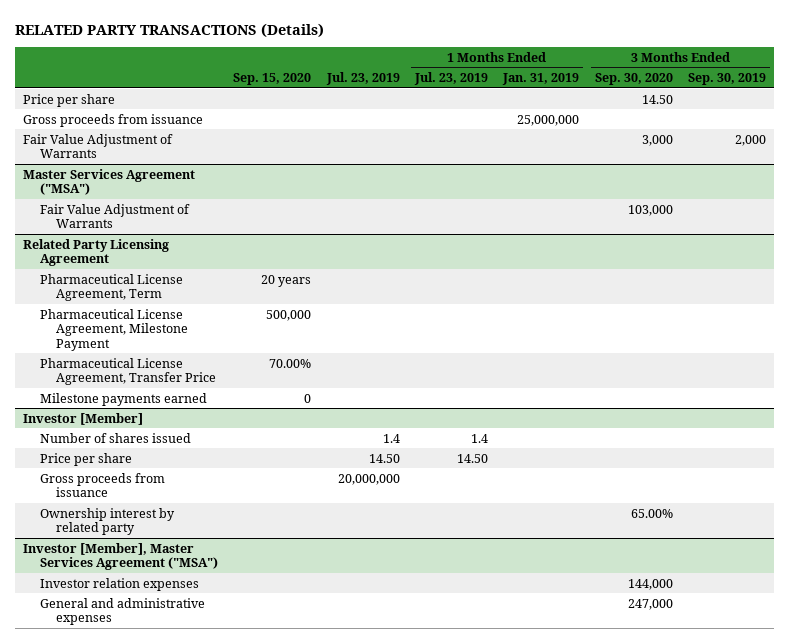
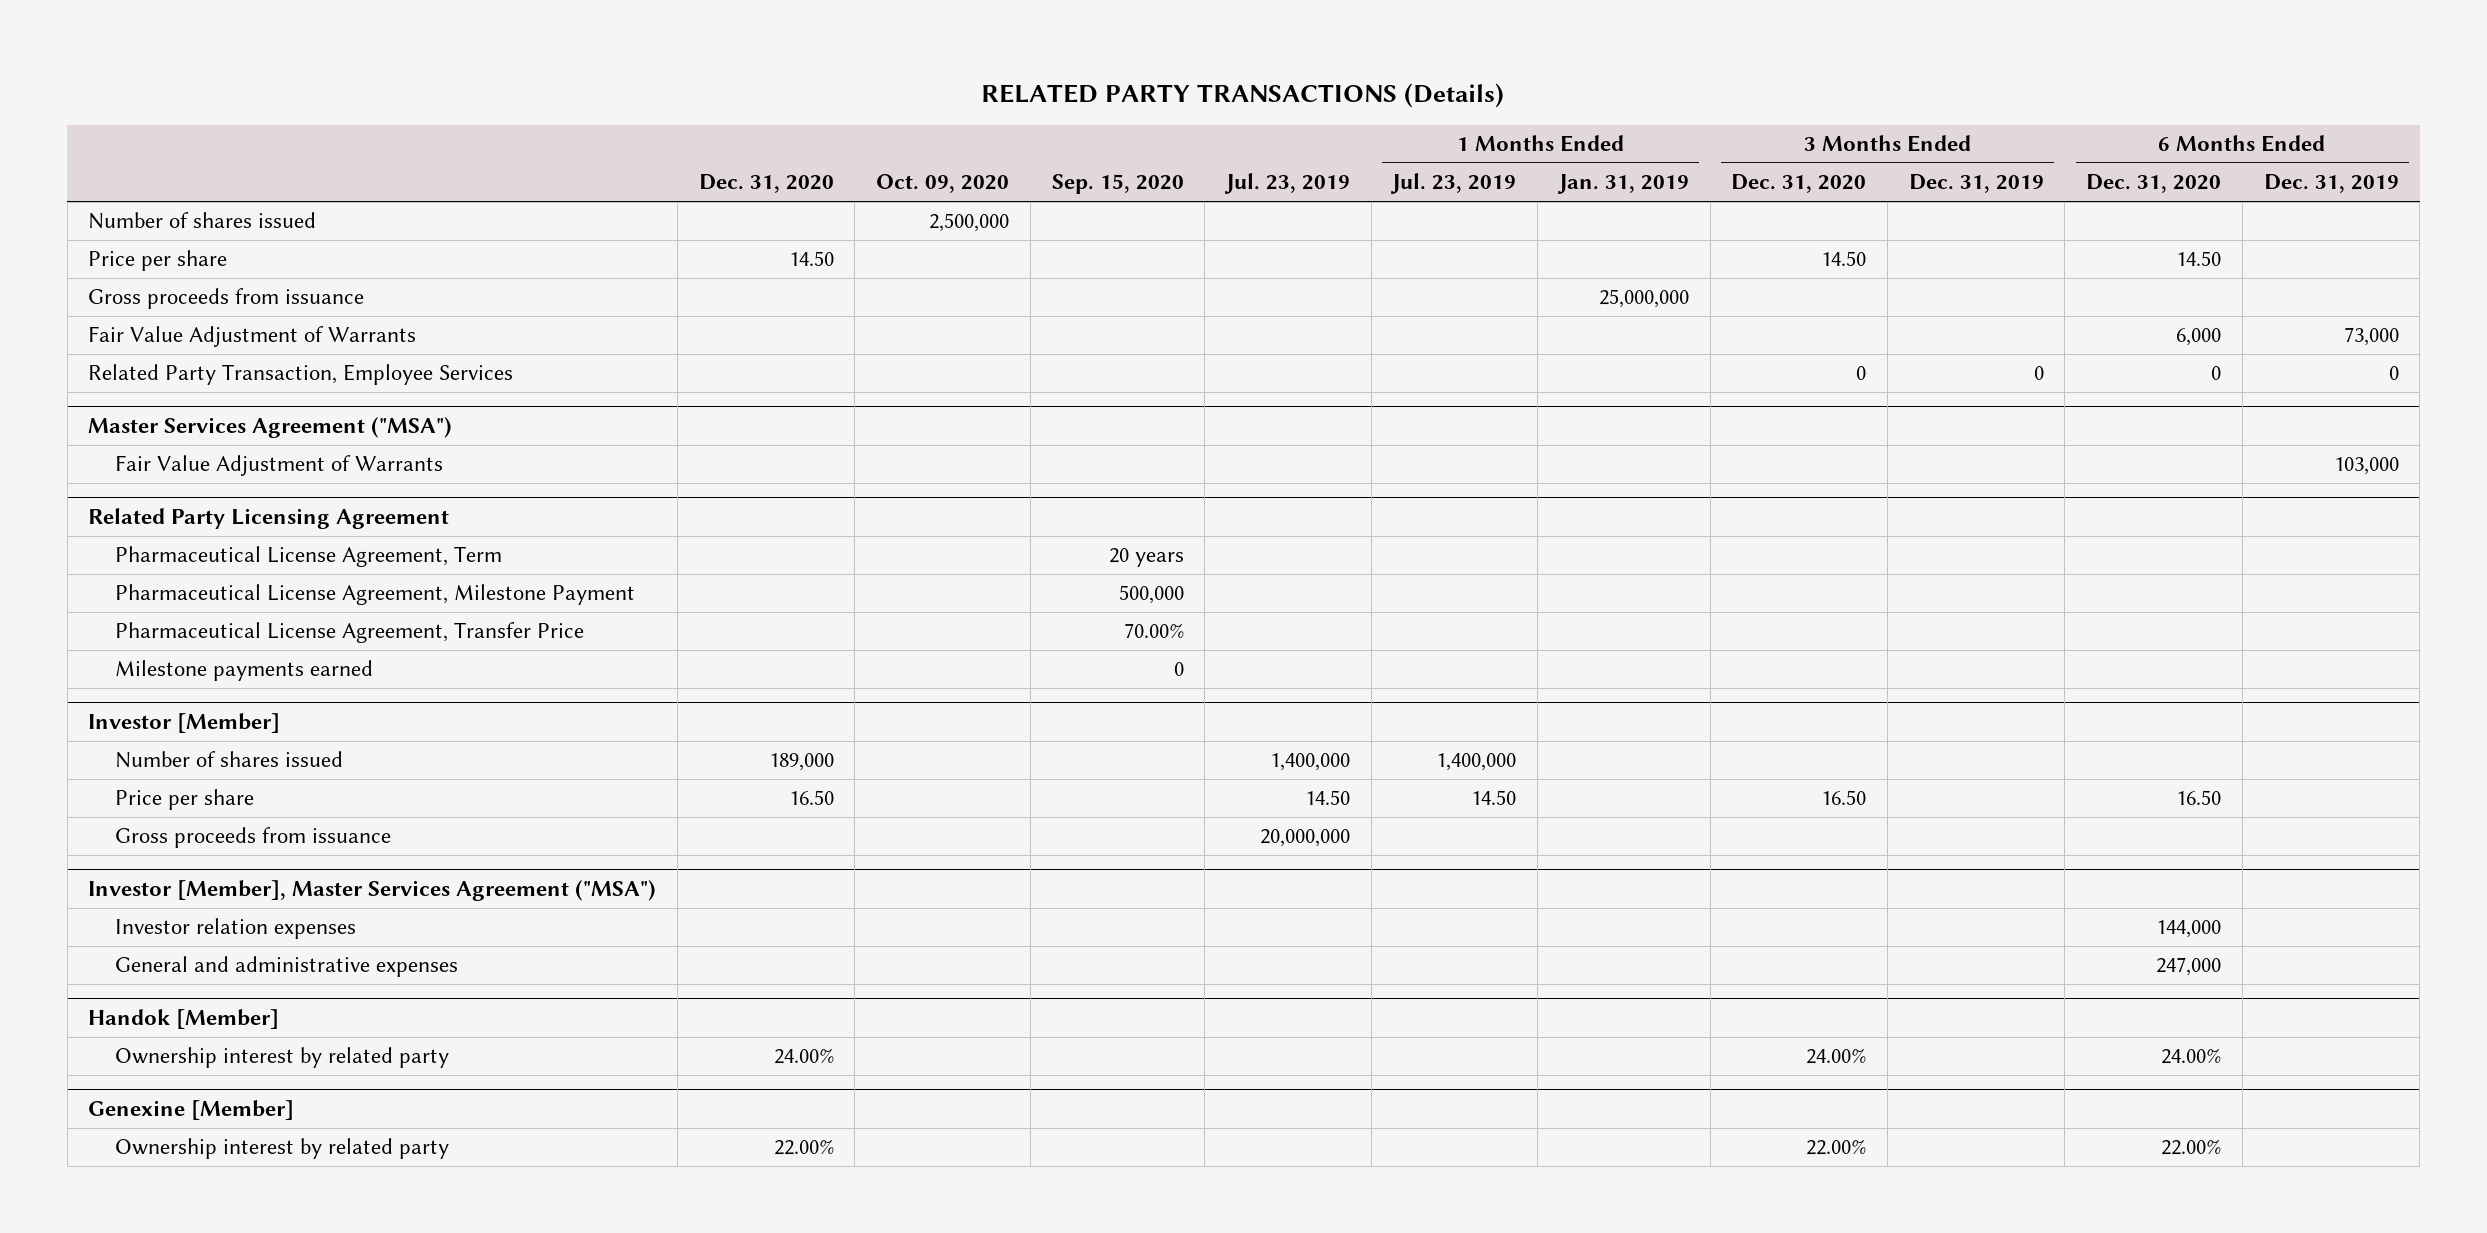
- | Sep. 15, 2020 | Jul. 23, 2019 | 1 Months Ended Jul. 23, 2019 | 1 Months Ended Jan. 31, 2019 | 3 Months Ended Sep. 30, 2020 | 3 Months Ended Sep. 30, 2019
+ | Dec. 31, 2020 | Oct. 09, 2020 | Sep. 15, 2020 | Jul. 23, 2019 | 1 Months Ended Jul. 23, 2019 | 1 Months Ended Jan. 31, 2019 | 3 Months Ended Dec. 31, 2020 | 3 Months Ended Dec. 31, 2019 | 6 Months Ended Dec. 31, 2020 | 6 Months Ended Dec. 31, 2019
+ Number of shares issued | | 2,500,000 | | | | | | | |
+ Related Party Transaction, Employee Services | | | | | | | 0 | 0 | 0 | 0
@ Investor [Member]
- Number of shares issued | | 1.4 | 1.4 | | |
+ Number of shares issued | 189,000 | | | 1,400,000 | 1,400,000 | | | | |
- Ownership interest by related party | | | | | 65.00% |
+ Handok [Member]
+ Ownership interest by related party | 24.00% | | | | | | 24.00% | | 24.00% |
+ Genexine [Member]
+ Ownership interest by related party | 22.00% | | | | | | 22.00% | | 22.00% |

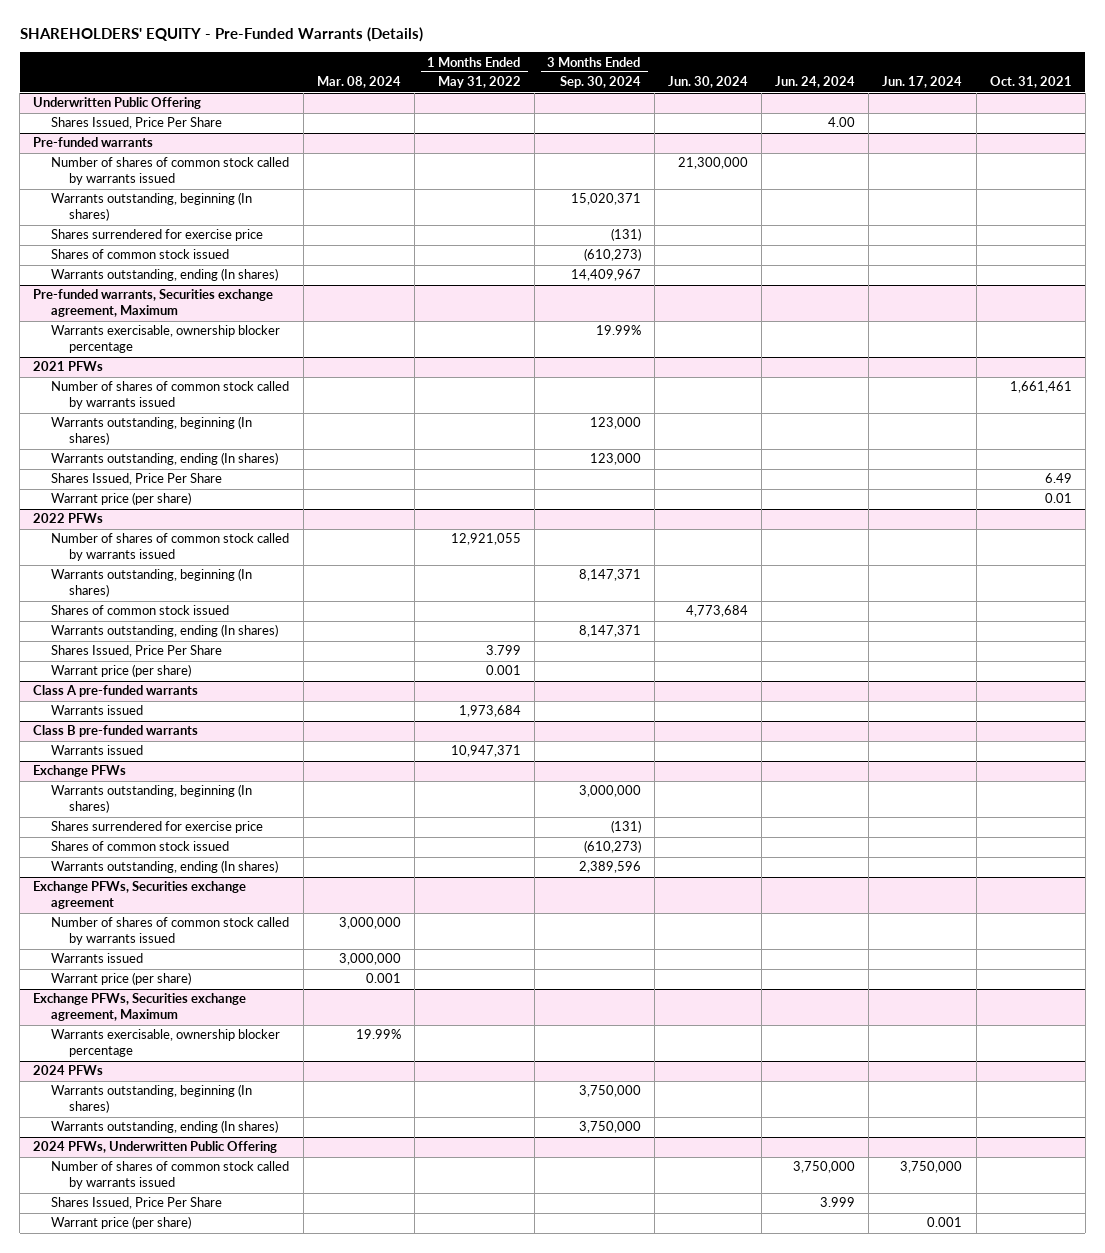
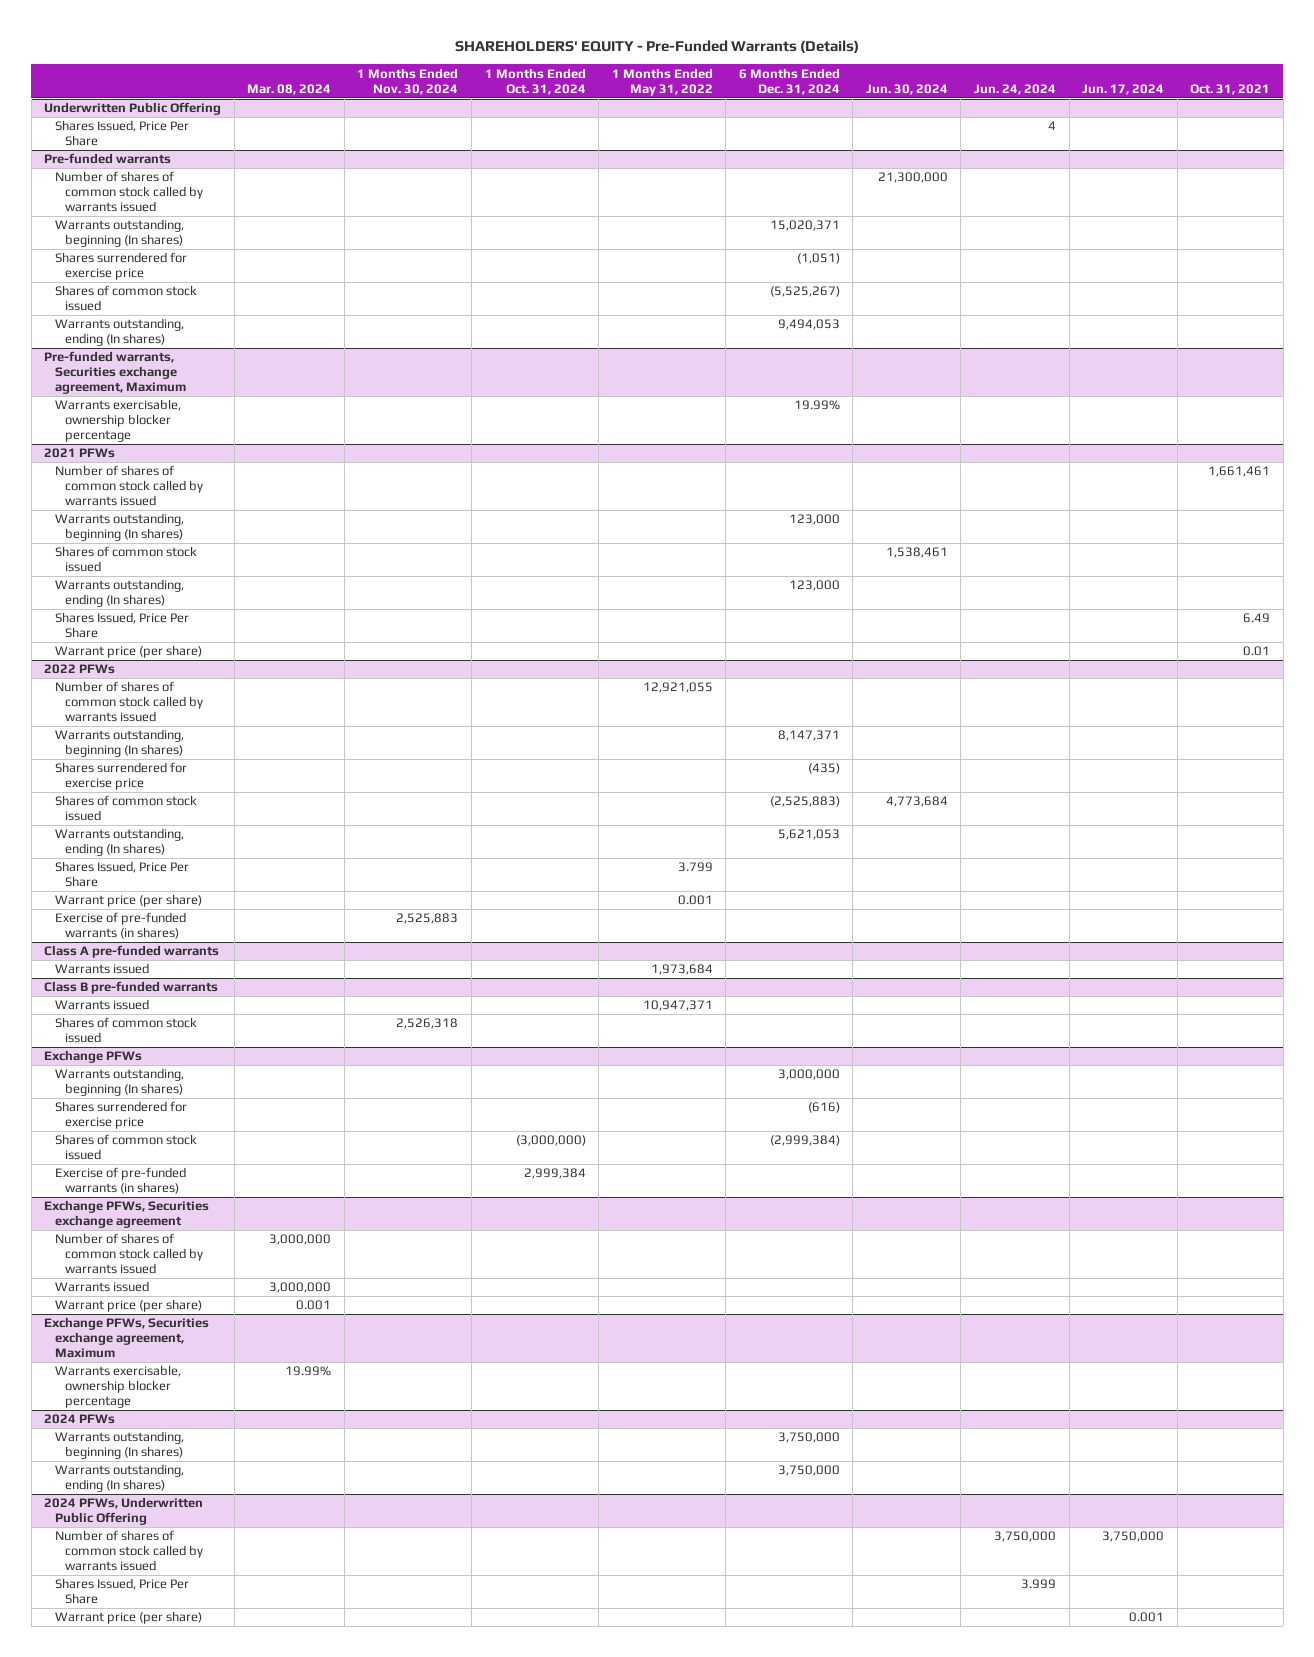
- | Mar. 08, 2024 | 1 Months Ended May 31, 2022 | 3 Months Ended Sep. 30, 2024 | Jun. 30, 2024 | Jun. 24, 2024 | Jun. 17, 2024 | Oct. 31, 2021
+ | Mar. 08, 2024 | 1 Months Ended Nov. 30, 2024 | 1 Months Ended Oct. 31, 2024 | 1 Months Ended May 31, 2022 | 6 Months Ended Dec. 31, 2024 | Jun. 30, 2024 | Jun. 24, 2024 | Jun. 17, 2024 | Oct. 31, 2021
@ Underwritten Public Offering
- Shares Issued, Price Per Share | | | | | 4.00 | |
+ Shares Issued, Price Per Share | | | | | | | 4 | |
@ 2021 PFWs
+ Shares of common stock issued | | | | | | 1,538,461 | | |
@ 2022 PFWs
+ Shares surrendered for exercise price | | | | | (435) | | | |
+ Exercise of pre-funded warrants (in shares) | | 2,525,883 | | | | | | |
@ Class B pre-funded warrants
+ Shares of common stock issued | | 2,526,318 | | | | | | |
@ Exchange PFWs
- Warrants outstanding, ending (In shares) | | | 2,389,596 | | | |
+ Exercise of pre-funded warrants (in shares) | | | 2,999,384 | | | | | |

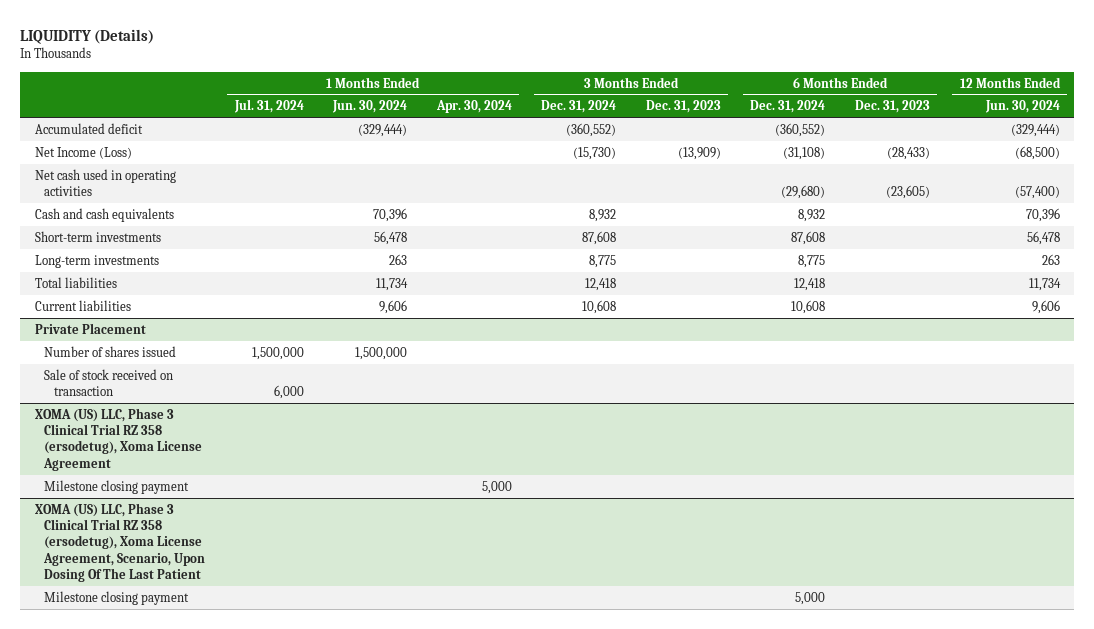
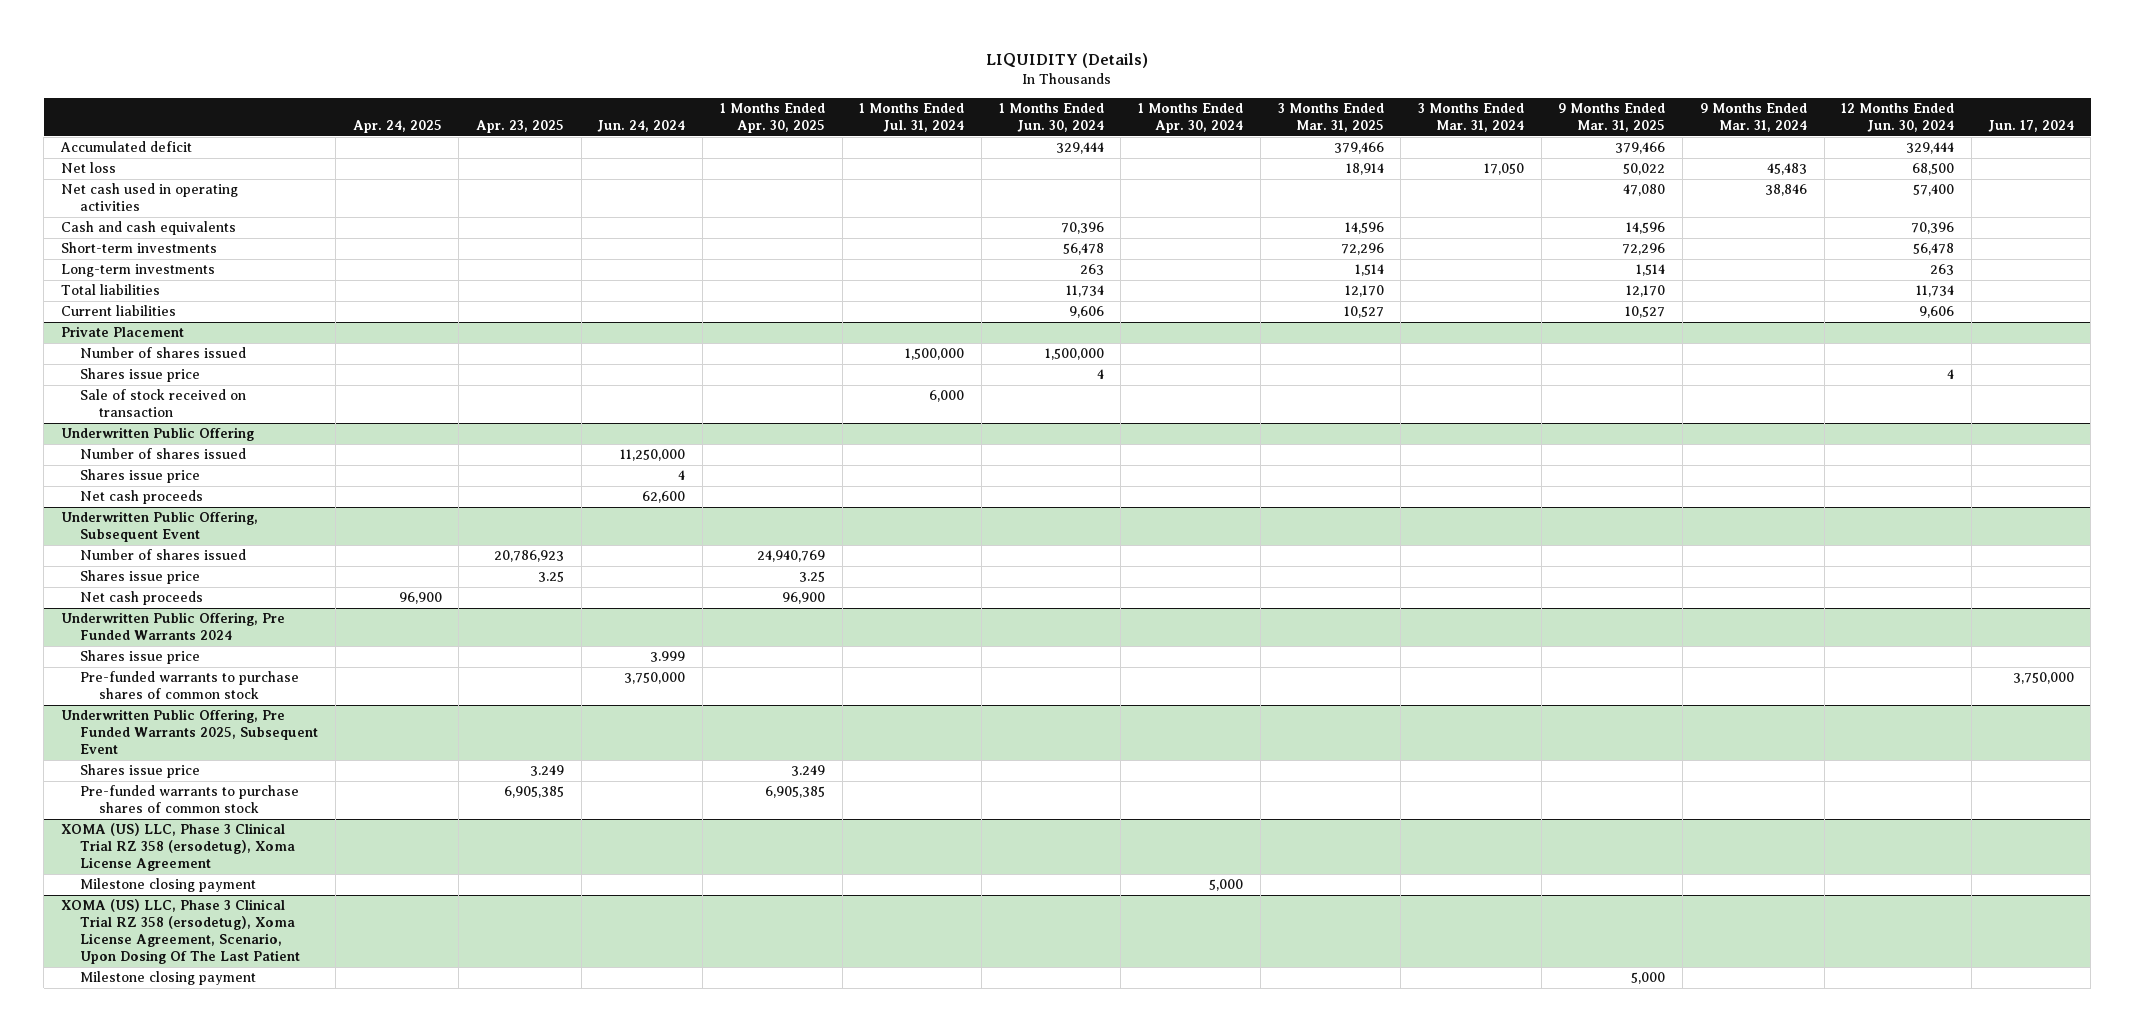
- | 1 Months Ended Jul. 31, 2024 | 1 Months Ended Jun. 30, 2024 | 1 Months Ended Apr. 30, 2024 | 3 Months Ended Dec. 31, 2024 | 3 Months Ended Dec. 31, 2023 | 6 Months Ended Dec. 31, 2024 | 6 Months Ended Dec. 31, 2023 | 12 Months Ended Jun. 30, 2024
+ | Apr. 24, 2025 | Apr. 23, 2025 | Jun. 24, 2024 | 1 Months Ended Apr. 30, 2025 | 1 Months Ended Jul. 31, 2024 | 1 Months Ended Jun. 30, 2024 | 1 Months Ended Apr. 30, 2024 | 3 Months Ended Mar. 31, 2025 | 3 Months Ended Mar. 31, 2024 | 9 Months Ended Mar. 31, 2025 | 9 Months Ended Mar. 31, 2024 | 12 Months Ended Jun. 30, 2024 | Jun. 17, 2024
- Accumulated deficit | | (329,444) | | (360,552) | | (360,552) | | (329,444)
- Net Income (Loss) | | | | (15,730) | (13,909) | (31,108) | (28,433) | (68,500)
- Net cash used in operating activities | | | | | | (29,680) | (23,605) | (57,400)
+ Accumulated deficit | | | | | | 329,444 | | 379,466 | | 379,466 | | 329,444 |
+ Net loss | | | | | | | | 18,914 | 17,050 | 50,022 | 45,483 | 68,500 |
+ Net cash used in operating activities | | | | | | | | | | 47,080 | 38,846 | 57,400 |
@ Private Placement
+ Shares issue price | | | | | | 4 | | | | | | 4 |
+ Underwritten Public Offering
+ Number of shares issued | | | 11,250,000 | | | | | | | | | |
+ Shares issue price | | | 4 | | | | | | | | | |
+ Net cash proceeds | | | 62,600 | | | | | | | | | |
+ Underwritten Public Offering, Subsequent Event
+ Number of shares issued | | 20,786,923 | | 24,940,769 | | | | | | | | |
+ Shares issue price | | 3.25 | | 3.25 | | | | | | | | |
+ Net cash proceeds | 96,900 | | | 96,900 | | | | | | | | |
+ Underwritten Public Offering, Pre Funded Warrants 2024
+ Shares issue price | | | 3.999 | | | | | | | | | |
+ Pre-funded warrants to purchase shares of common stock | | | 3,750,000 | | | | | | | | | | 3,750,000
+ Underwritten Public Offering, Pre Funded Warrants 2025, Subsequent Event
+ Shares issue price | | 3.249 | | 3.249 | | | | | | | | |
+ Pre-funded warrants to purchase shares of common stock | | 6,905,385 | | 6,905,385 | | | | | | | | |

